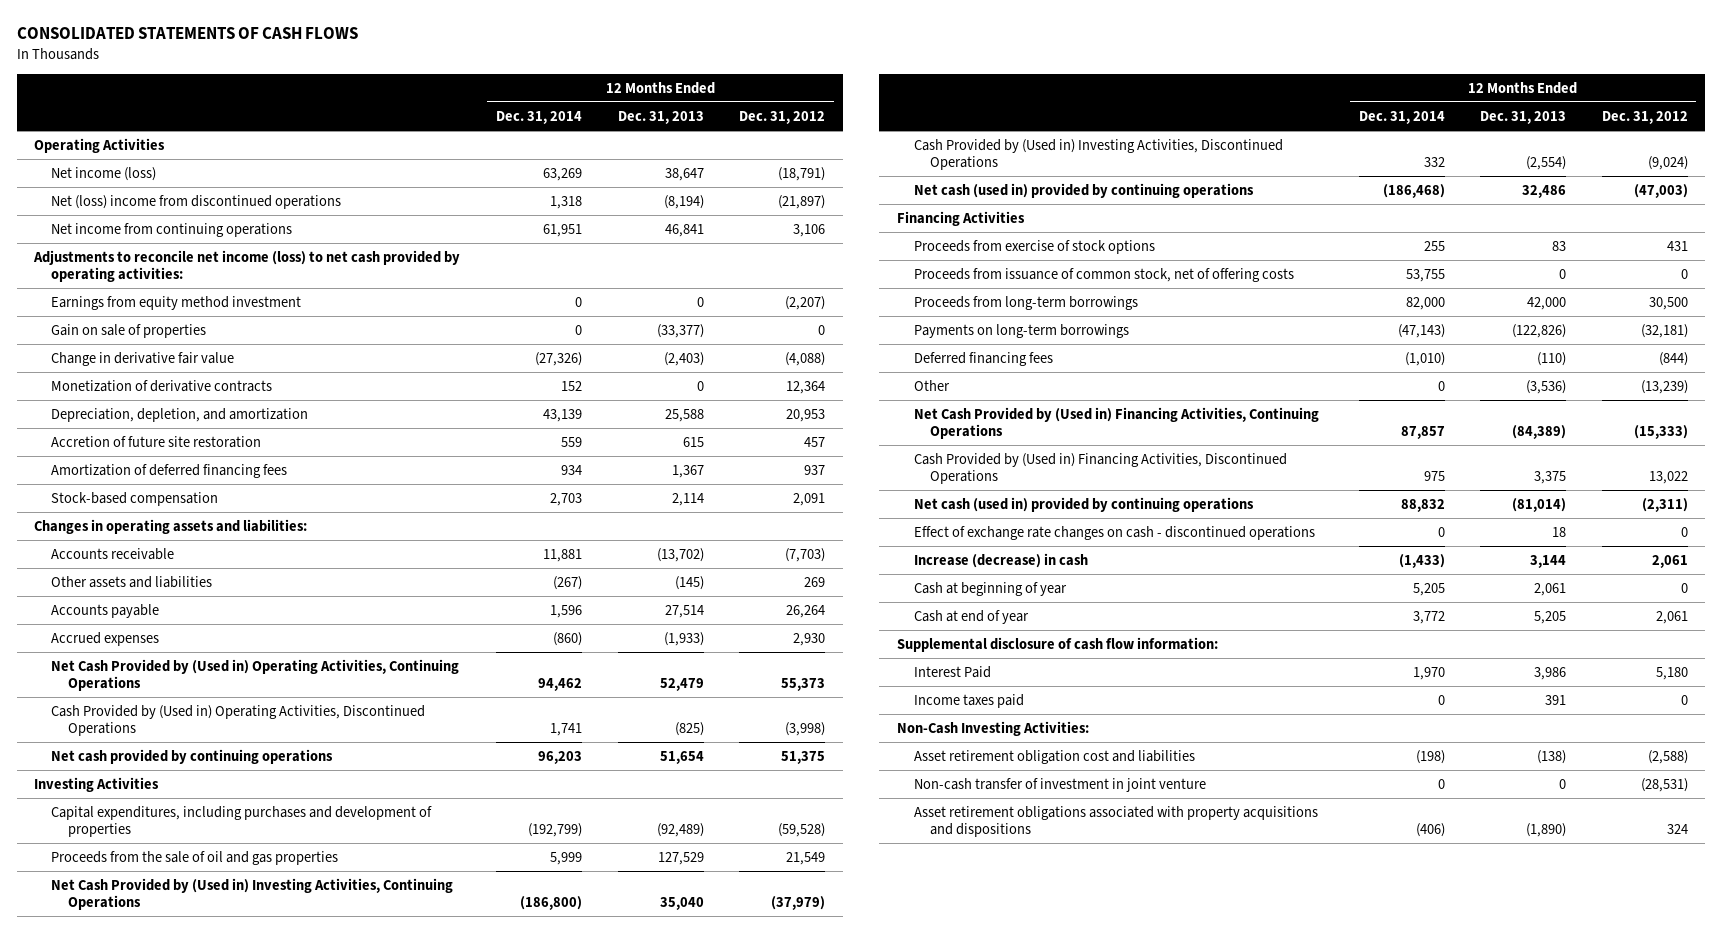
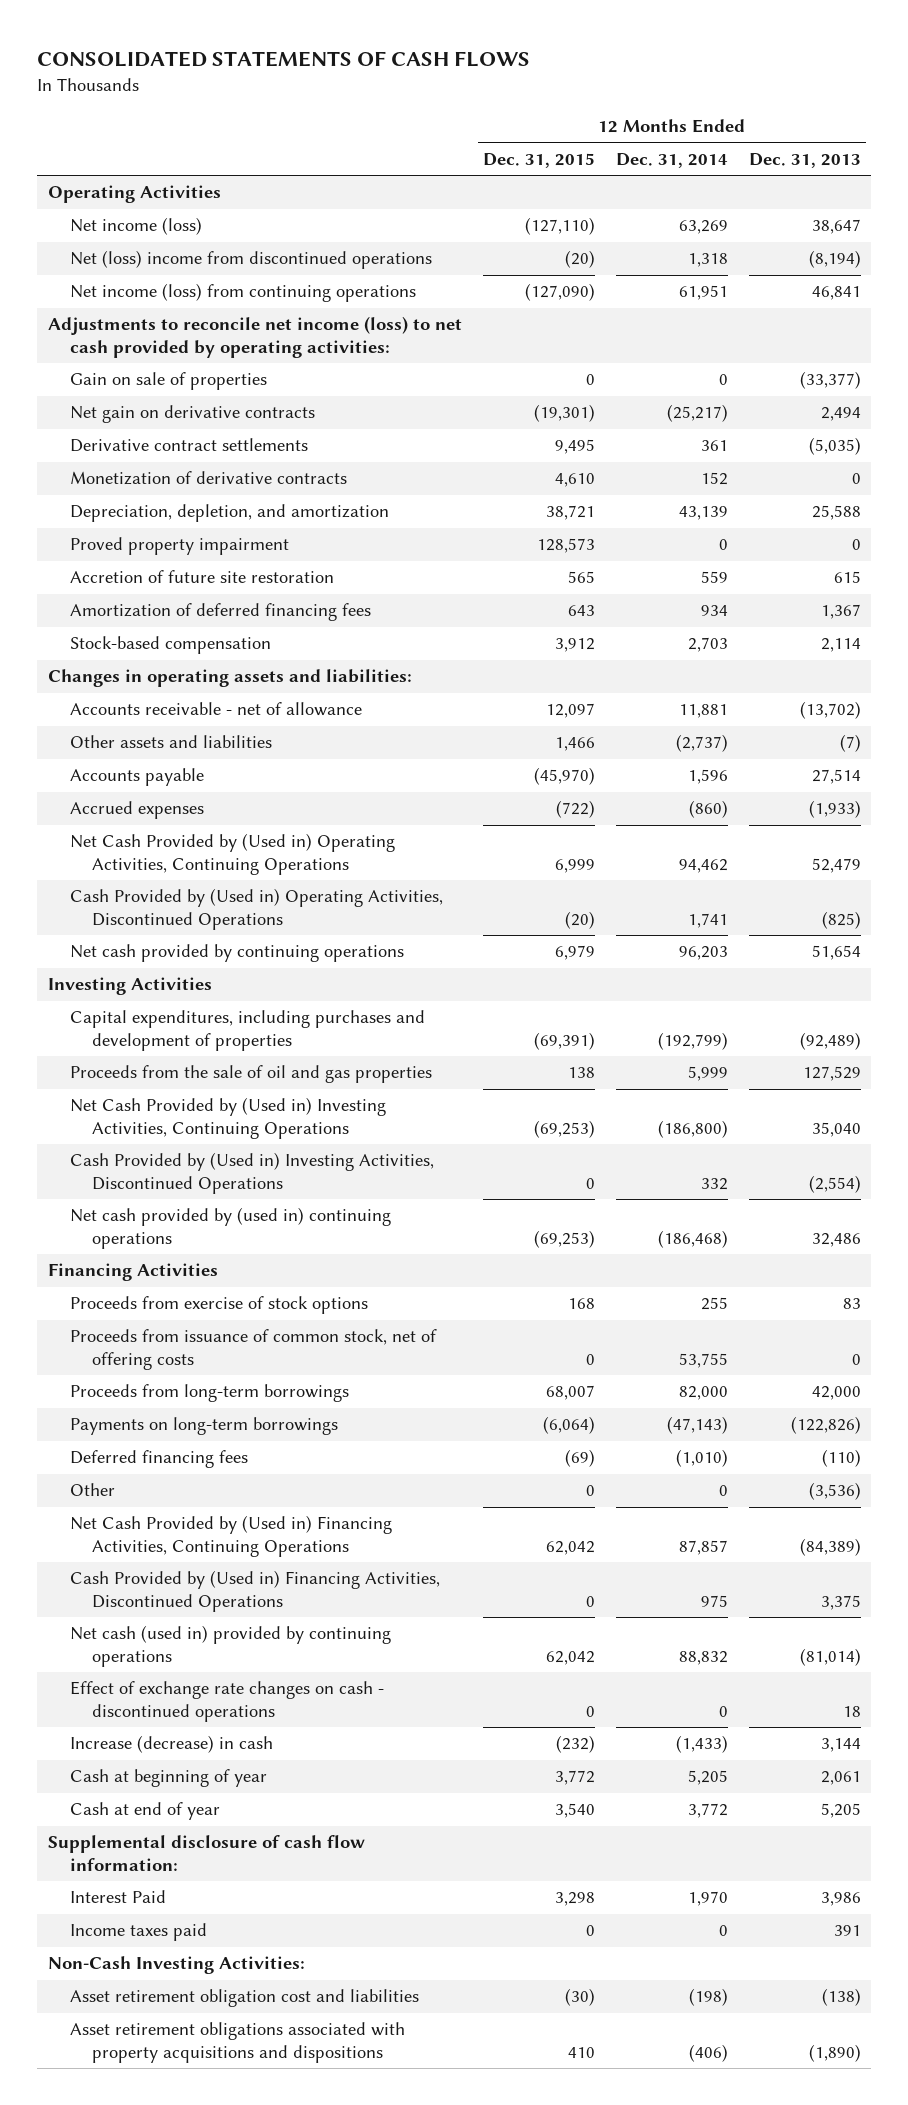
- | 12 Months Ended Dec. 31, 2014 | 12 Months Ended Dec. 31, 2013 | 12 Months Ended Dec. 31, 2012
+ | 12 Months Ended Dec. 31, 2015 | 12 Months Ended Dec. 31, 2014 | 12 Months Ended Dec. 31, 2013
- Net income from continuing operations | 61,951 | 46,841 | 3,106
+ Net income (loss) from continuing operations | (127,090) | 61,951 | 46,841
- Earnings from equity method investment | 0 | 0 | (2,207)
- Change in derivative fair value | (27,326) | (2,403) | (4,088)
+ Net gain on derivative contracts | (19,301) | (25,217) | 2,494
+ Derivative contract settlements | 9,495 | 361 | (5,035)
+ Proved property impairment | 128,573 | 0 | 0
- Accounts receivable | 11,881 | (13,702) | (7,703)
- Other assets and liabilities | (267) | (145) | 269
+ Accounts receivable - net of allowance | 12,097 | 11,881 | (13,702)
+ Other assets and liabilities | 1,466 | (2,737) | (7)
- Net cash (used in) provided by continuing operations | (186,468) | 32,486 | (47,003)
+ Net cash provided by (used in) continuing operations | (69,253) | (186,468) | 32,486
- Non-cash transfer of investment in joint venture | 0 | 0 | (28,531)

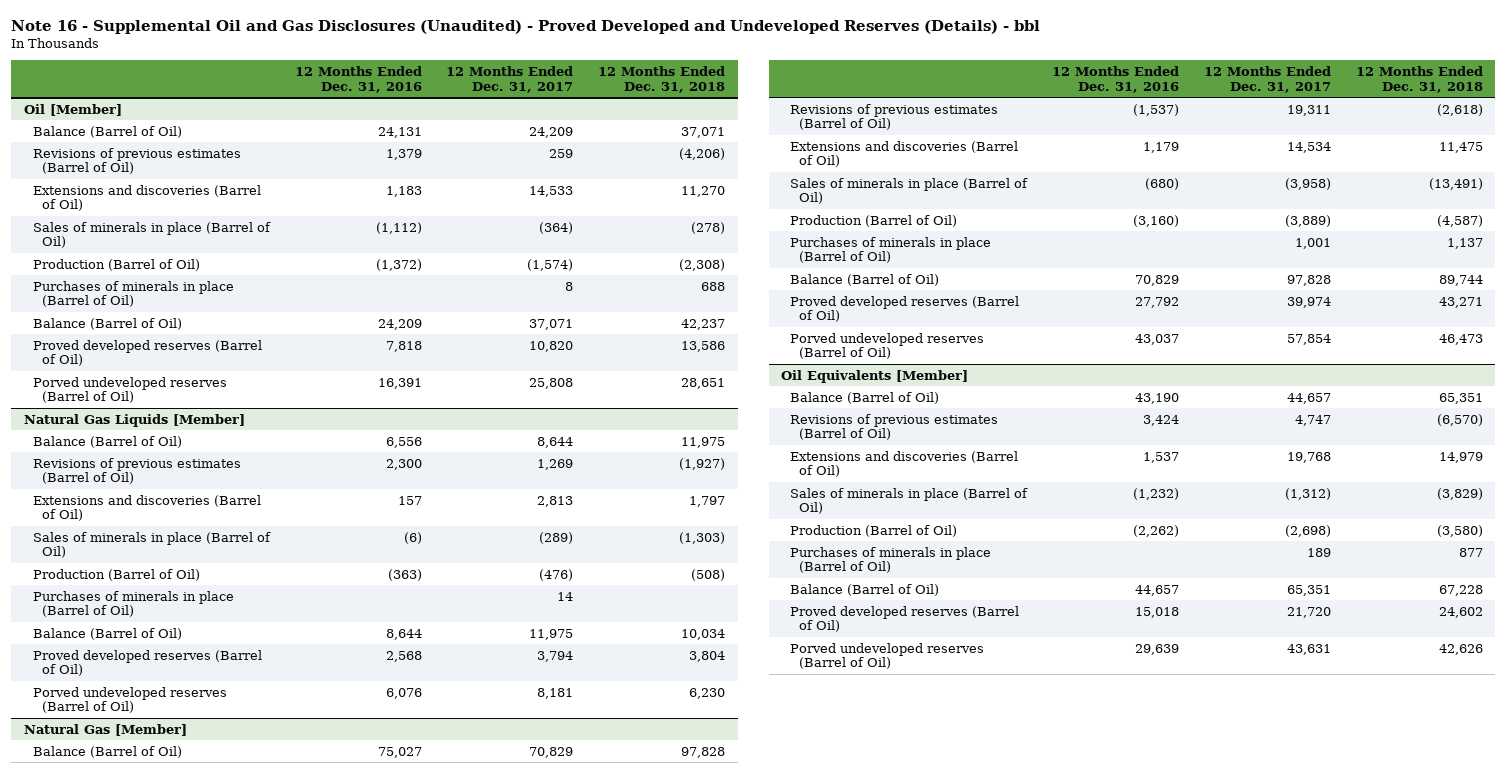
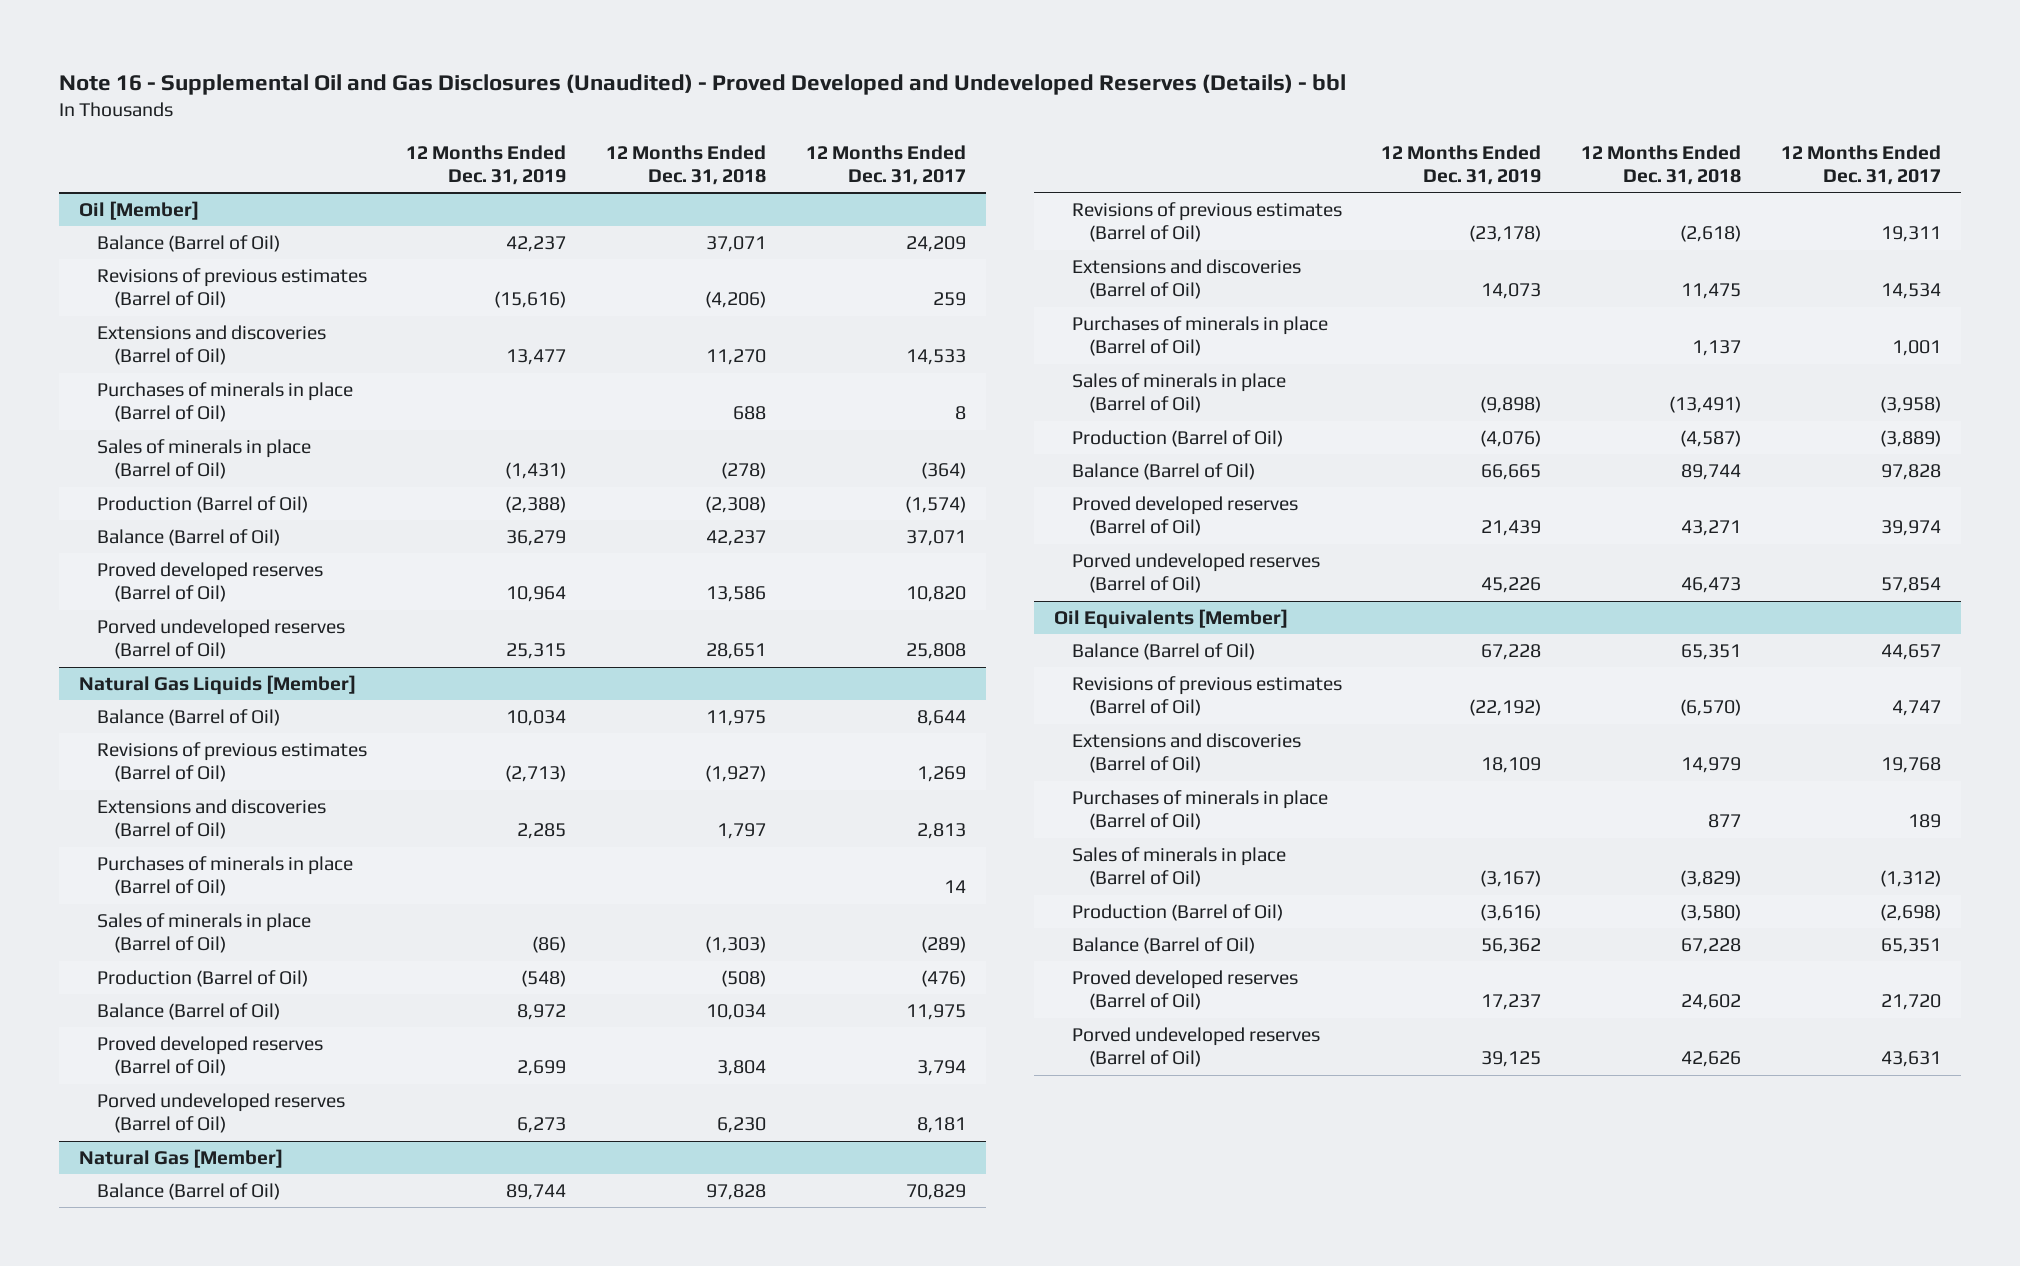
- | 12 Months Ended Dec. 31, 2016 | 12 Months Ended Dec. 31, 2017 | 12 Months Ended Dec. 31, 2018
+ | 12 Months Ended Dec. 31, 2019 | 12 Months Ended Dec. 31, 2018 | 12 Months Ended Dec. 31, 2017
@ Oil [Member]
moved up: Purchases of minerals in place (Barrel of Oil) | | 688 | 8
@ Natural Gas Liquids [Member]
moved up: Purchases of minerals in place (Barrel of Oil) | | | 14
@ Natural Gas [Member]
moved up: Purchases of minerals in place (Barrel of Oil) | | 1,137 | 1,001
@ Oil Equivalents [Member]
moved up: Purchases of minerals in place (Barrel of Oil) | | 877 | 189

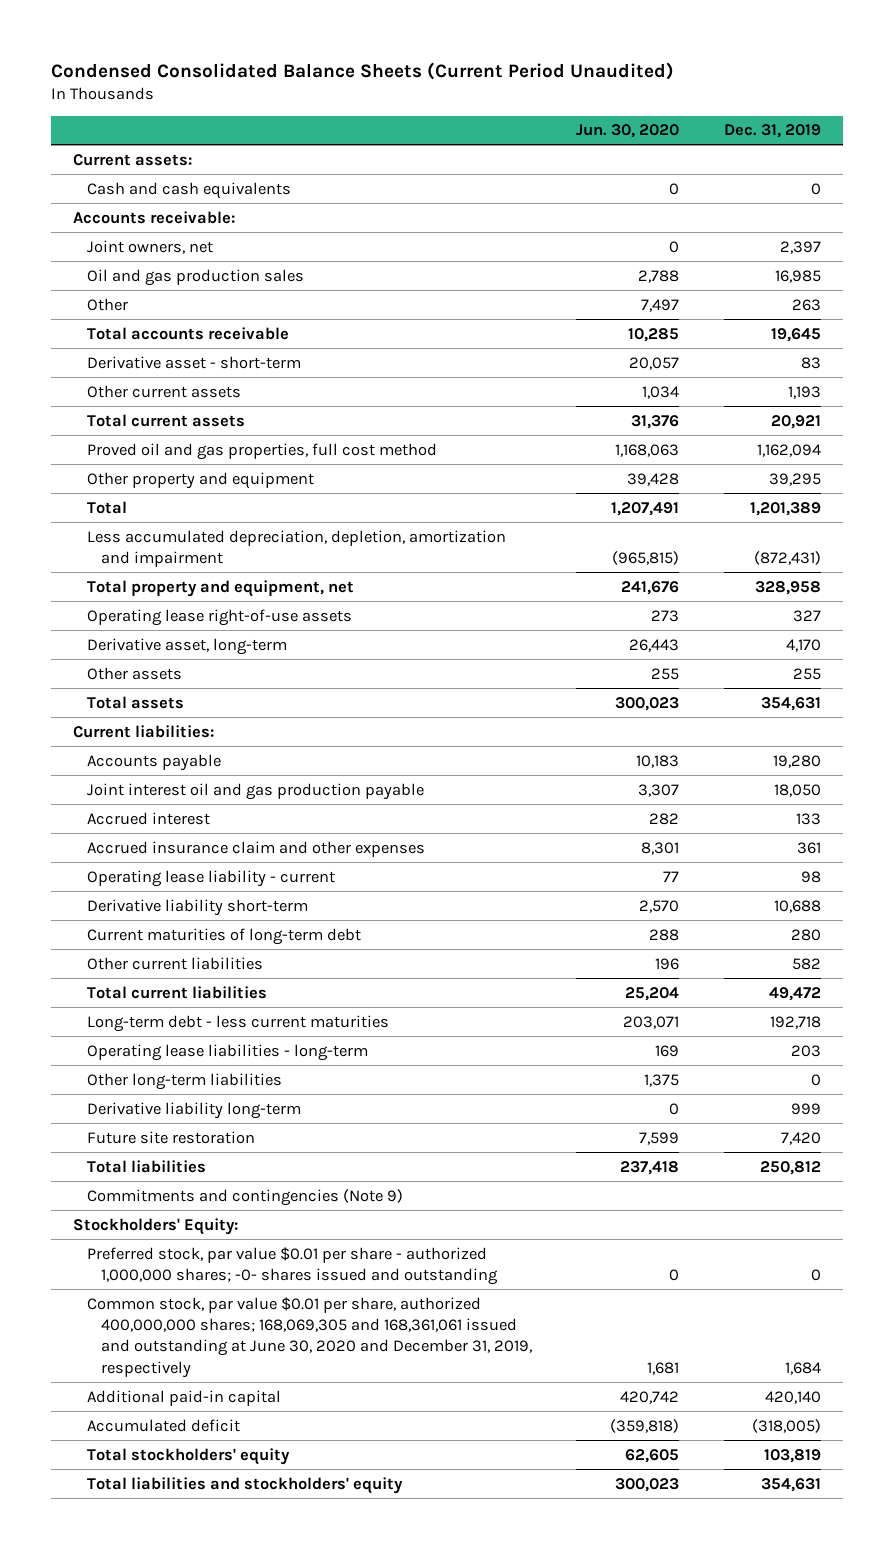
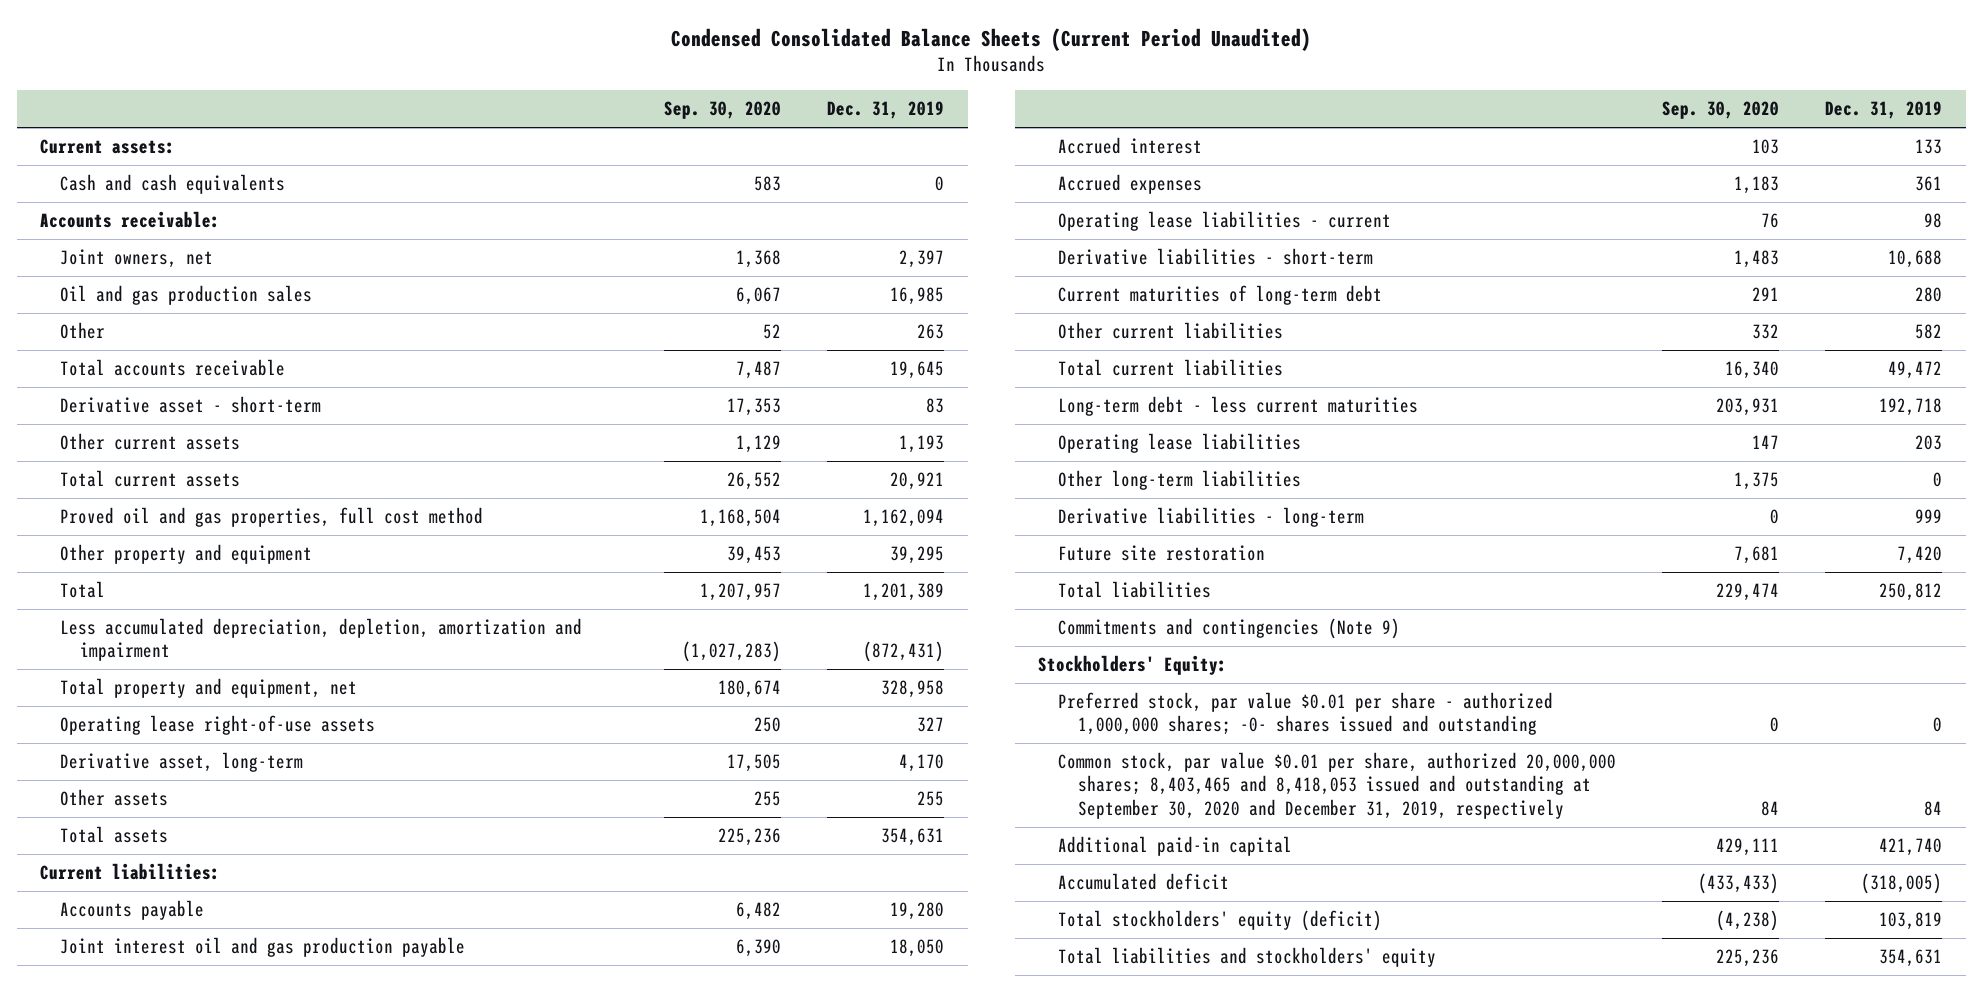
- | Jun. 30, 2020 | Dec. 31, 2019
+ | Sep. 30, 2020 | Dec. 31, 2019
- Accrued insurance claim and other expenses | 8,301 | 361
- Operating lease liability - current | 77 | 98
- Derivative liability short-term | 2,570 | 10,688
+ Accrued expenses | 1,183 | 361
+ Operating lease liabilities - current | 76 | 98
+ Derivative liabilities - short-term | 1,483 | 10,688
- Operating lease liabilities - long-term | 169 | 203
+ Operating lease liabilities | 147 | 203
- Derivative liability long-term | 0 | 999
+ Derivative liabilities - long-term | 0 | 999
- Common stock, par value $0.01 per share, authorized 400,000,000 shares; 168,069,305 and 168,361,061 issued and outstanding at June 30, 2020 and December 31, 2019, respectively | 1,681 | 1,684
- Additional paid-in capital | 420,742 | 420,140
+ Common stock, par value $0.01 per share, authorized 20,000,000 shares; 8,403,465 and 8,418,053 issued and outstanding at September 30, 2020 and December 31, 2019, respectively | 84 | 84
+ Additional paid-in capital | 429,111 | 421,740
- Total stockholders' equity | 62,605 | 103,819
+ Total stockholders' equity (deficit) | (4,238) | 103,819

